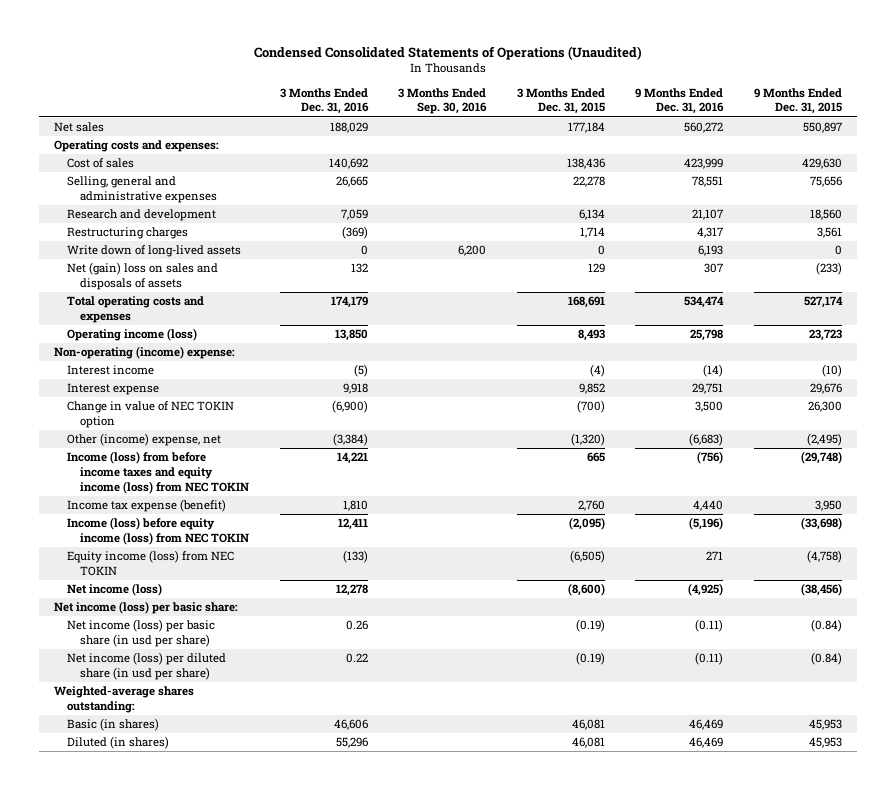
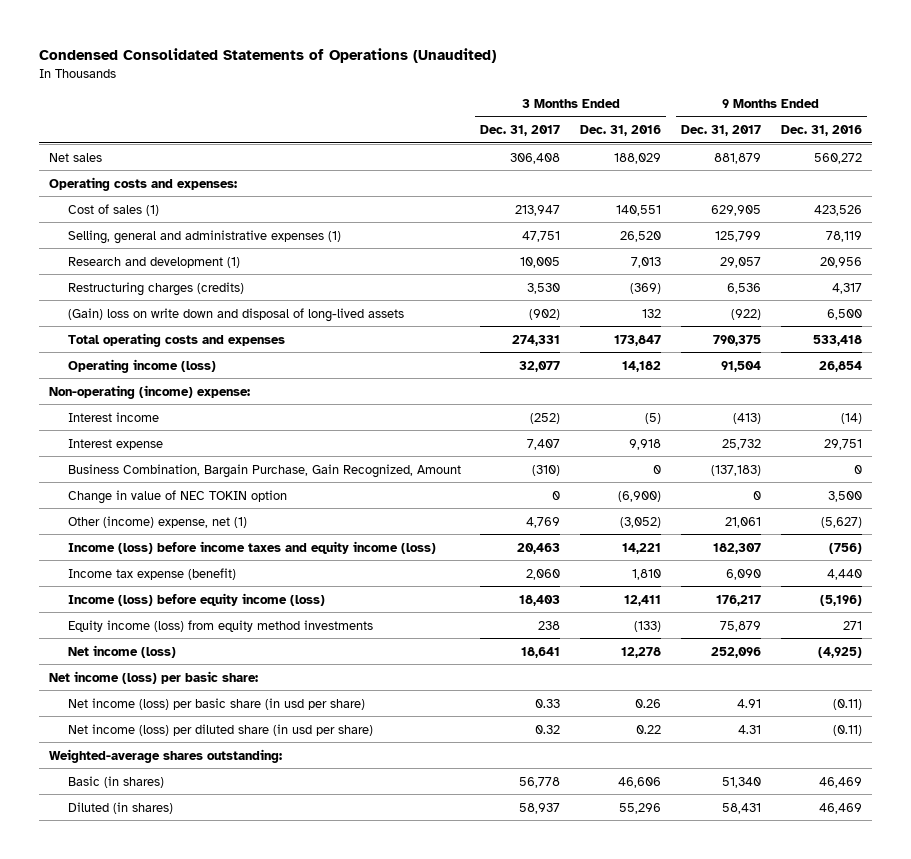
- | 3 Months Ended Dec. 31, 2016 | 3 Months Ended Sep. 30, 2016 | 3 Months Ended Dec. 31, 2015 | 9 Months Ended Dec. 31, 2016 | 9 Months Ended Dec. 31, 2015
+ | 3 Months Ended Dec. 31, 2017 | 3 Months Ended Dec. 31, 2016 | 9 Months Ended Dec. 31, 2017 | 9 Months Ended Dec. 31, 2016
- Cost of sales | 140,692 | | 138,436 | 423,999 | 429,630
- Selling, general and administrative expenses | 26,665 | | 22,278 | 78,551 | 75,656
- Research and development | 7,059 | | 6,134 | 21,107 | 18,560
- Restructuring charges | (369) | | 1,714 | 4,317 | 3,561
- Write down of long-lived assets | 0 | 6,200 | 0 | 6,193 | 0
- Net (gain) loss on sales and disposals of assets | 132 | | 129 | 307 | (233)
- Total operating costs and expenses | 174,179 | | 168,691 | 534,474 | 527,174
- Operating income (loss) | 13,850 | | 8,493 | 25,798 | 23,723
+ Cost of sales (1) | 213,947 | 140,551 | 629,905 | 423,526
+ Selling, general and administrative expenses (1) | 47,751 | 26,520 | 125,799 | 78,119
+ Research and development (1) | 10,005 | 7,013 | 29,057 | 20,956
+ Restructuring charges (credits) | 3,530 | (369) | 6,536 | 4,317
+ (Gain) loss on write down and disposal of long-lived assets | (902) | 132 | (922) | 6,500
+ Total operating costs and expenses | 274,331 | 173,847 | 790,375 | 533,418
+ Operating income (loss) | 32,077 | 14,182 | 91,504 | 26,854
+ Business Combination, Bargain Purchase, Gain Recognized, Amount | (310) | 0 | (137,183) | 0
- Other (income) expense, net | (3,384) | | (1,320) | (6,683) | (2,495)
- Income (loss) from before income taxes and equity income (loss) from NEC TOKIN | 14,221 | | 665 | (756) | (29,748)
+ Other (income) expense, net (1) | 4,769 | (3,052) | 21,061 | (5,627)
+ Income (loss) before income taxes and equity income (loss) | 20,463 | 14,221 | 182,307 | (756)
- Income (loss) before equity income (loss) from NEC TOKIN | 12,411 | | (2,095) | (5,196) | (33,698)
- Equity income (loss) from NEC TOKIN | (133) | | (6,505) | 271 | (4,758)
+ Income (loss) before equity income (loss) | 18,403 | 12,411 | 176,217 | (5,196)
+ Equity income (loss) from equity method investments | 238 | (133) | 75,879 | 271

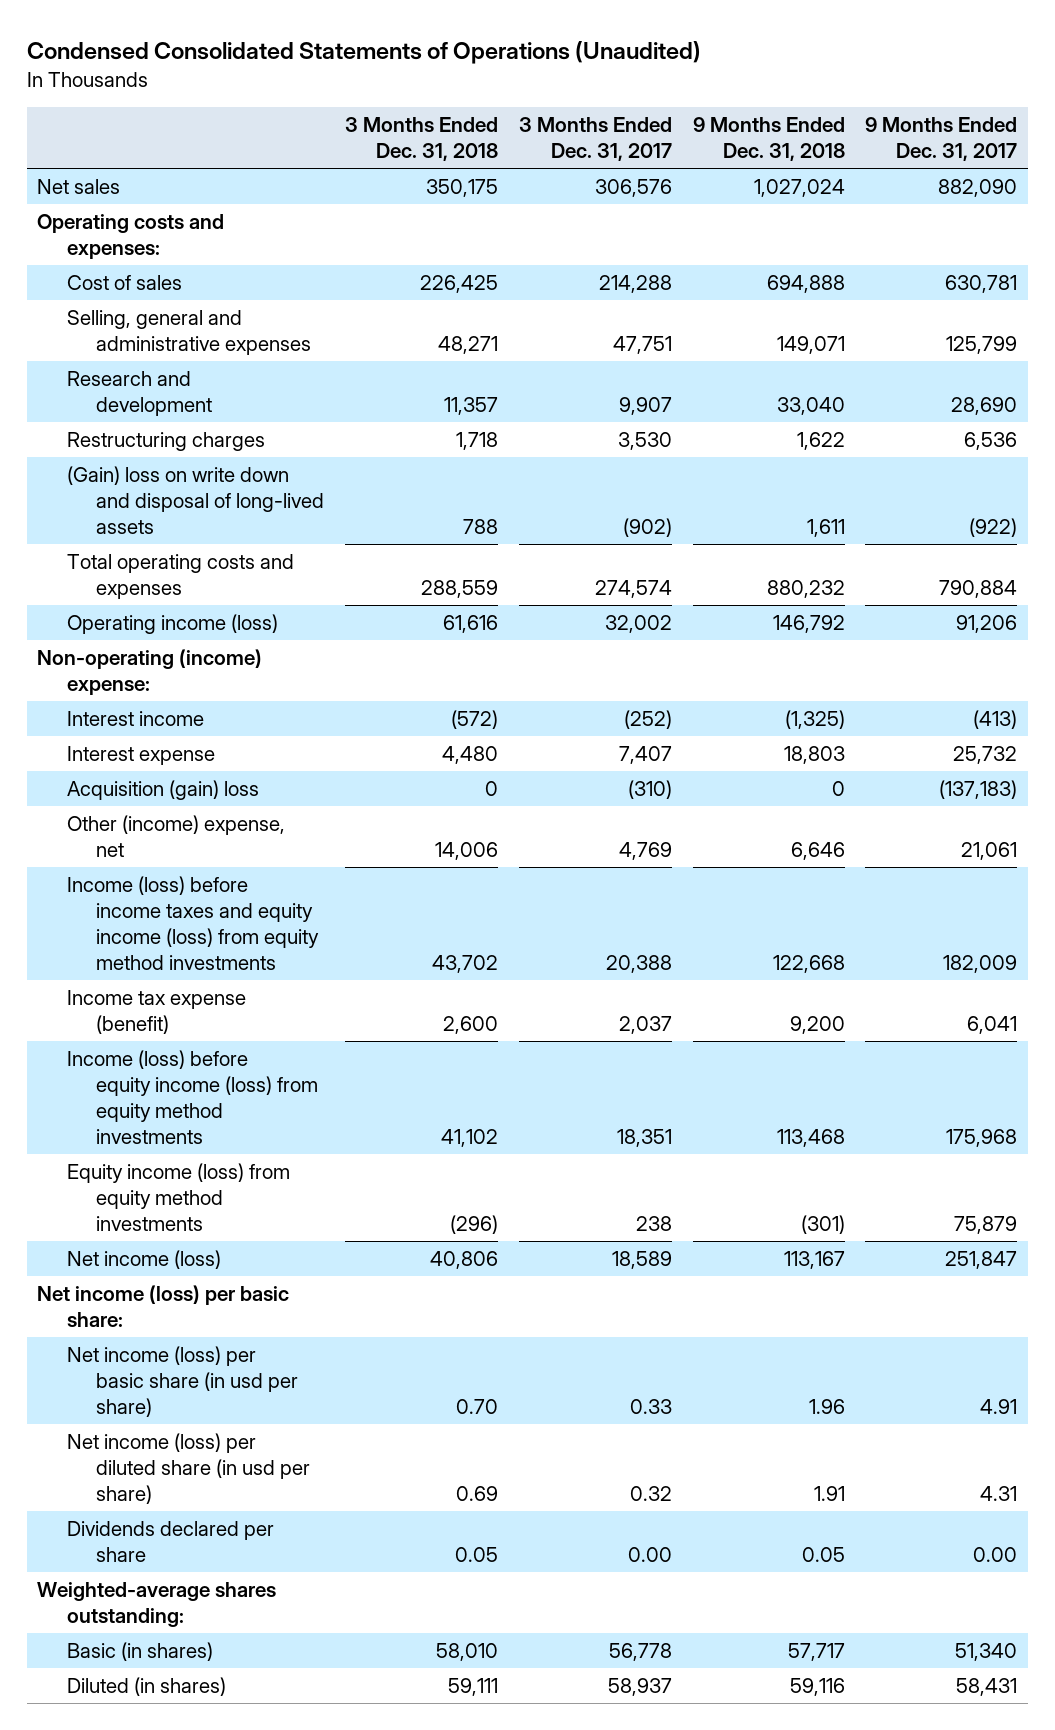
- | 3 Months Ended Dec. 31, 2017 | 3 Months Ended Dec. 31, 2016 | 9 Months Ended Dec. 31, 2017 | 9 Months Ended Dec. 31, 2016
+ | 3 Months Ended Dec. 31, 2018 | 3 Months Ended Dec. 31, 2017 | 9 Months Ended Dec. 31, 2018 | 9 Months Ended Dec. 31, 2017
- Net sales | 306,408 | 188,029 | 881,879 | 560,272
+ Net sales | 350,175 | 306,576 | 1,027,024 | 882,090
- Cost of sales (1) | 213,947 | 140,551 | 629,905 | 423,526
- Selling, general and administrative expenses (1) | 47,751 | 26,520 | 125,799 | 78,119
- Research and development (1) | 10,005 | 7,013 | 29,057 | 20,956
- Restructuring charges (credits) | 3,530 | (369) | 6,536 | 4,317
+ Cost of sales | 226,425 | 214,288 | 694,888 | 630,781
+ Selling, general and administrative expenses | 48,271 | 47,751 | 149,071 | 125,799
+ Research and development | 11,357 | 9,907 | 33,040 | 28,690
+ Restructuring charges | 1,718 | 3,530 | 1,622 | 6,536
- Total operating costs and expenses | 274,331 | 173,847 | 790,375 | 533,418
- Operating income (loss) | 32,077 | 14,182 | 91,504 | 26,854
+ Total operating costs and expenses | 288,559 | 274,574 | 880,232 | 790,884
+ Operating income (loss) | 61,616 | 32,002 | 146,792 | 91,206
- Business Combination, Bargain Purchase, Gain Recognized, Amount | (310) | 0 | (137,183) | 0
- Change in value of NEC TOKIN option | 0 | (6,900) | 0 | 3,500
- Other (income) expense, net (1) | 4,769 | (3,052) | 21,061 | (5,627)
- Income (loss) before income taxes and equity income (loss) | 20,463 | 14,221 | 182,307 | (756)
- Income tax expense (benefit) | 2,060 | 1,810 | 6,090 | 4,440
- Income (loss) before equity income (loss) | 18,403 | 12,411 | 176,217 | (5,196)
+ Acquisition (gain) loss | 0 | (310) | 0 | (137,183)
+ Other (income) expense, net | 14,006 | 4,769 | 6,646 | 21,061
+ Income (loss) before income taxes and equity income (loss) from equity method investments | 43,702 | 20,388 | 122,668 | 182,009
+ Income tax expense (benefit) | 2,600 | 2,037 | 9,200 | 6,041
+ Income (loss) before equity income (loss) from equity method investments | 41,102 | 18,351 | 113,468 | 175,968
- Net income (loss) | 18,641 | 12,278 | 252,096 | (4,925)
+ Net income (loss) | 40,806 | 18,589 | 113,167 | 251,847
+ Dividends declared per share | 0.05 | 0.00 | 0.05 | 0.00

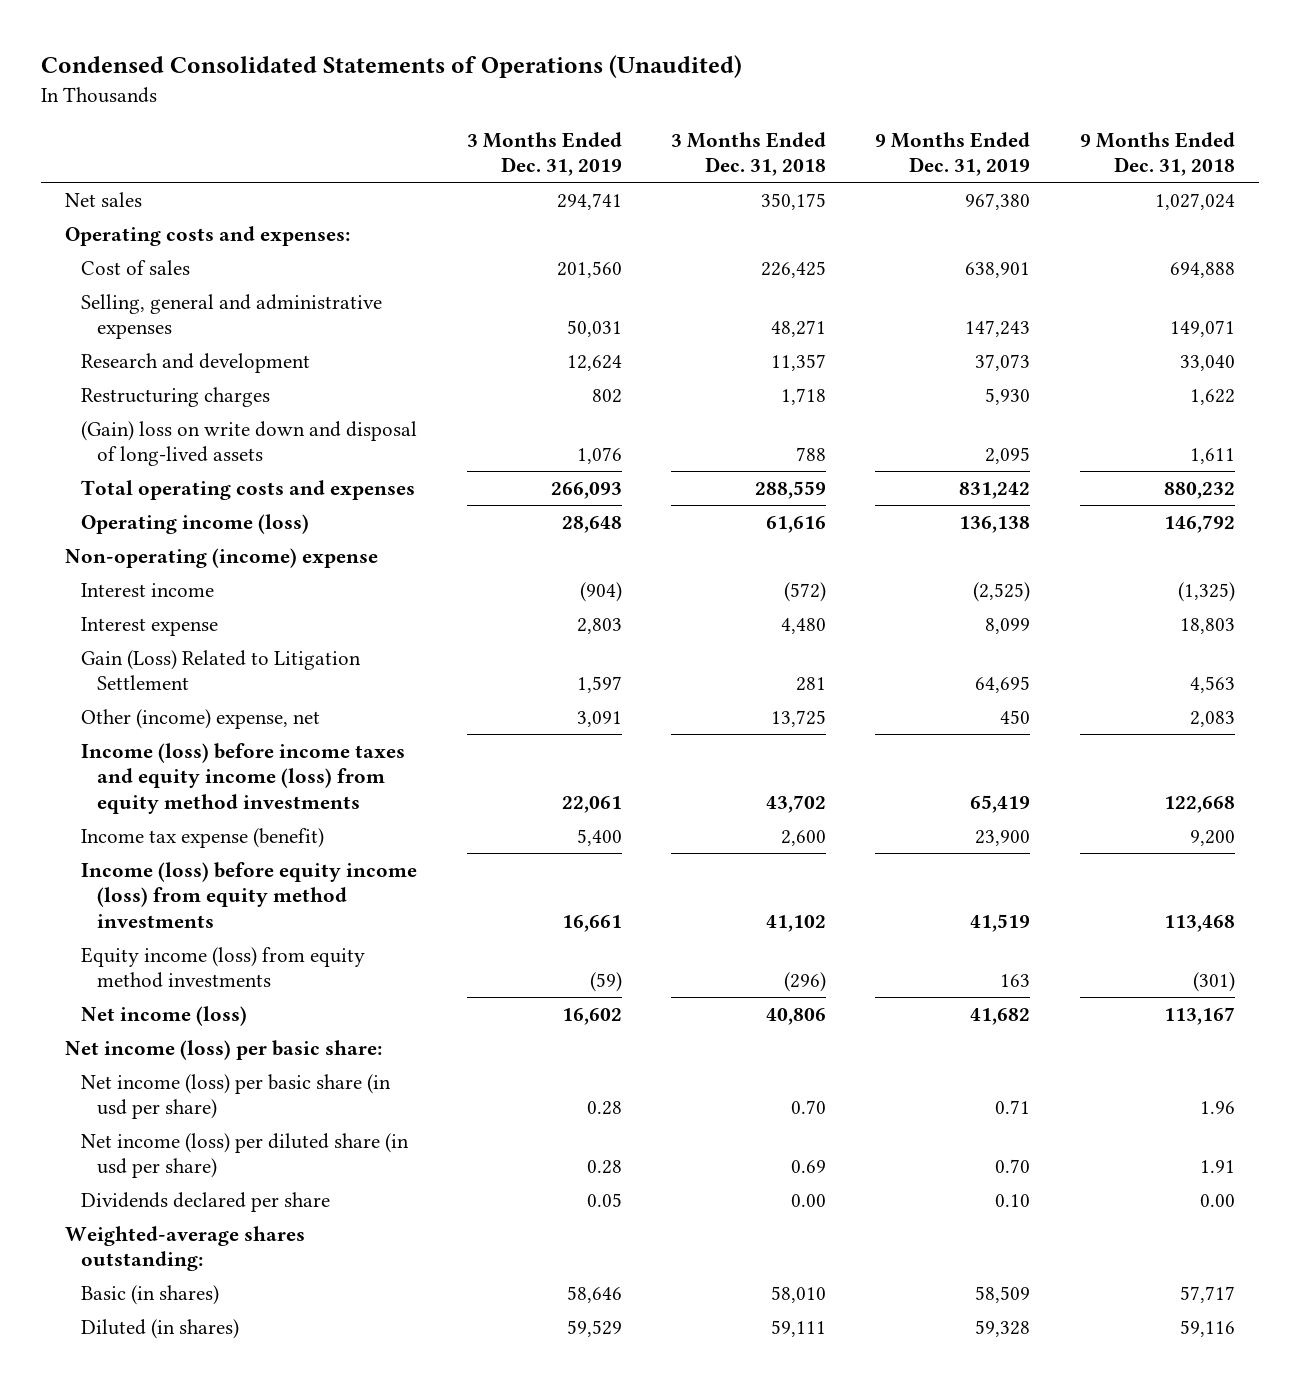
- | 3 Months Ended Dec. 31, 2018 | 3 Months Ended Dec. 31, 2017 | 9 Months Ended Dec. 31, 2018 | 9 Months Ended Dec. 31, 2017
+ | 3 Months Ended Dec. 31, 2019 | 3 Months Ended Dec. 31, 2018 | 9 Months Ended Dec. 31, 2019 | 9 Months Ended Dec. 31, 2018
- Non-operating (income) expense:
+ Non-operating (income) expense
- Acquisition (gain) loss | 0 | (310) | 0 | (137,183)
- Other (income) expense, net | 14,006 | 4,769 | 6,646 | 21,061
+ Gain (Loss) Related to Litigation Settlement | 1,597 | 281 | 64,695 | 4,563
+ Other (income) expense, net | 3,091 | 13,725 | 450 | 2,083
- Dividends declared per share | 0.05 | 0.00 | 0.05 | 0.00
+ Dividends declared per share | 0.05 | 0.00 | 0.10 | 0.00

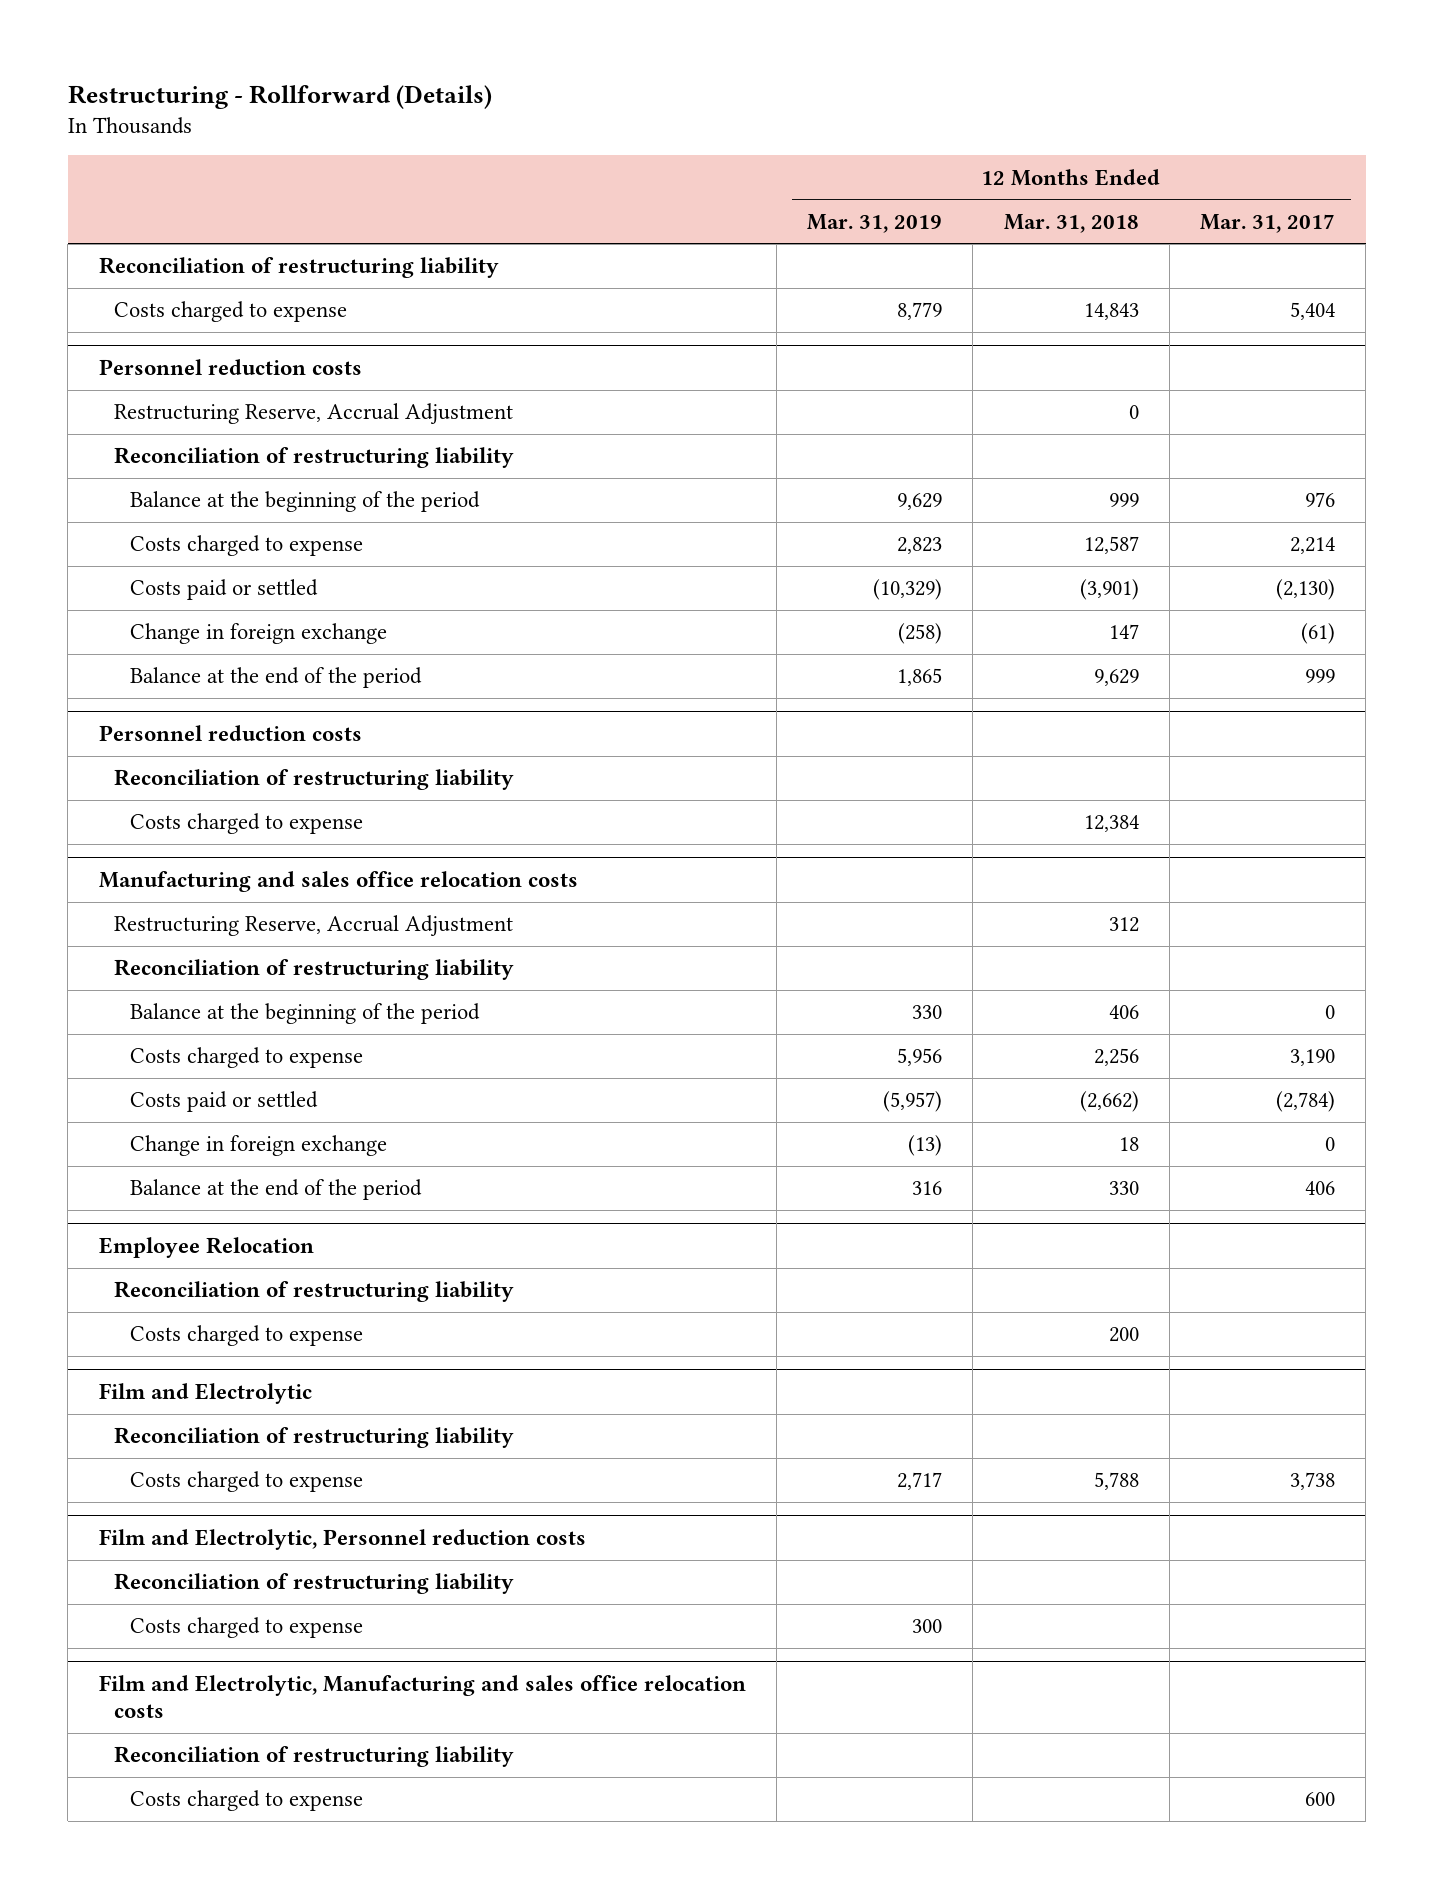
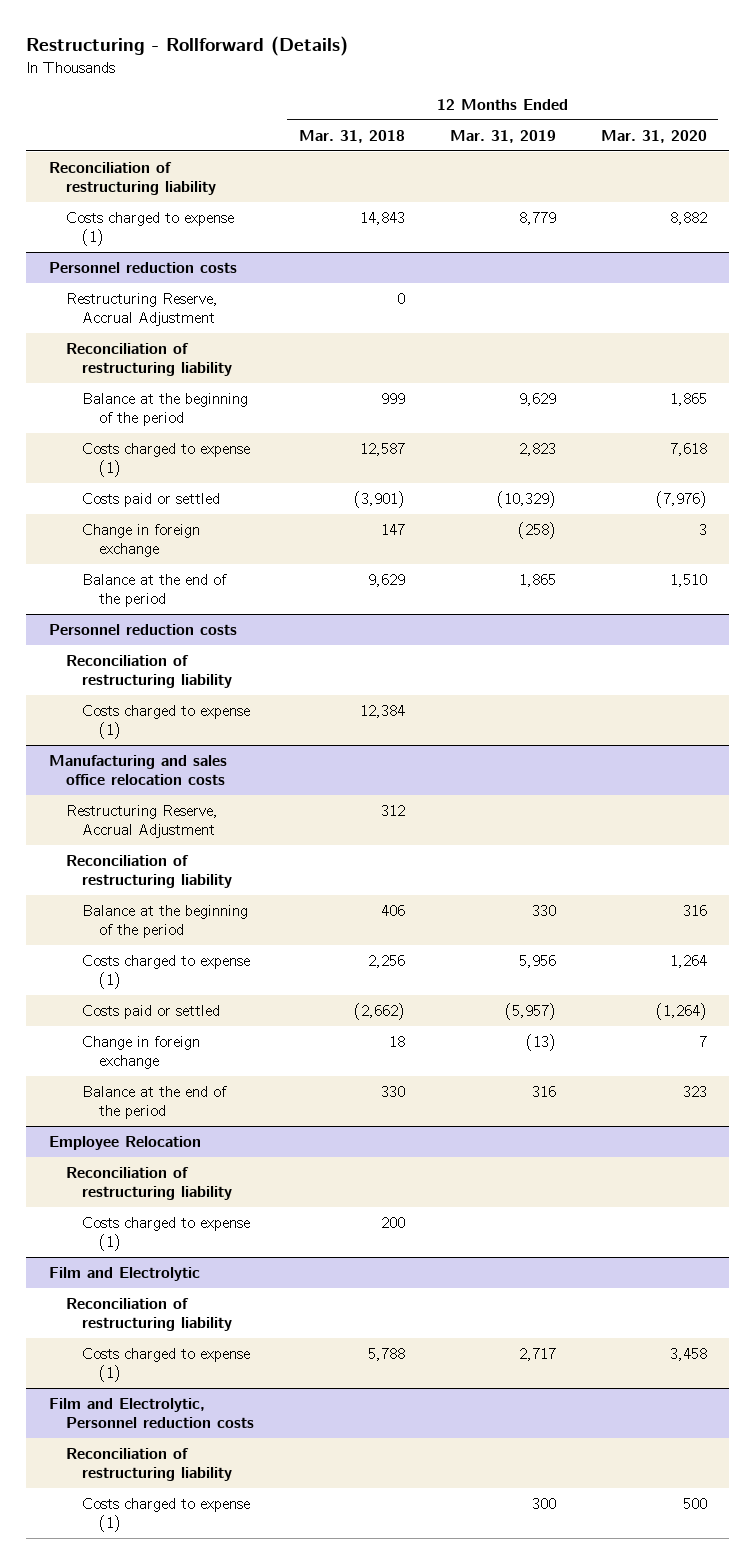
- | 12 Months Ended Mar. 31, 2019 | 12 Months Ended Mar. 31, 2018 | 12 Months Ended Mar. 31, 2017
+ | 12 Months Ended Mar. 31, 2018 | 12 Months Ended Mar. 31, 2019 | 12 Months Ended Mar. 31, 2020
- Costs charged to expense | 8,779 | 14,843 | 5,404
+ Costs charged to expense (1) | 14,843 | 8,779 | 8,882
@ Personnel reduction costs
- Costs charged to expense | 2,823 | 12,587 | 2,214
+ Costs charged to expense (1) | 12,587 | 2,823 | 7,618
- Costs charged to expense | | 12,384 |
+ Costs charged to expense (1) | 12,384 | |
@ Manufacturing and sales office relocation costs
- Costs charged to expense | 5,956 | 2,256 | 3,190
+ Costs charged to expense (1) | 2,256 | 5,956 | 1,264
@ Employee Relocation
- Costs charged to expense | | 200 |
+ Costs charged to expense (1) | 200 | |
@ Film and Electrolytic
- Costs charged to expense | 2,717 | 5,788 | 3,738
+ Costs charged to expense (1) | 5,788 | 2,717 | 3,458
@ Film and Electrolytic, Personnel reduction costs
- Costs charged to expense | 300 | |
- Film and Electrolytic, Manufacturing and sales office relocation costs
- Reconciliation of restructuring liability
- Costs charged to expense | | | 600
@ Film and Electrolytic, Personnel reduction costs
+ Costs charged to expense (1) | | 300 | 500

